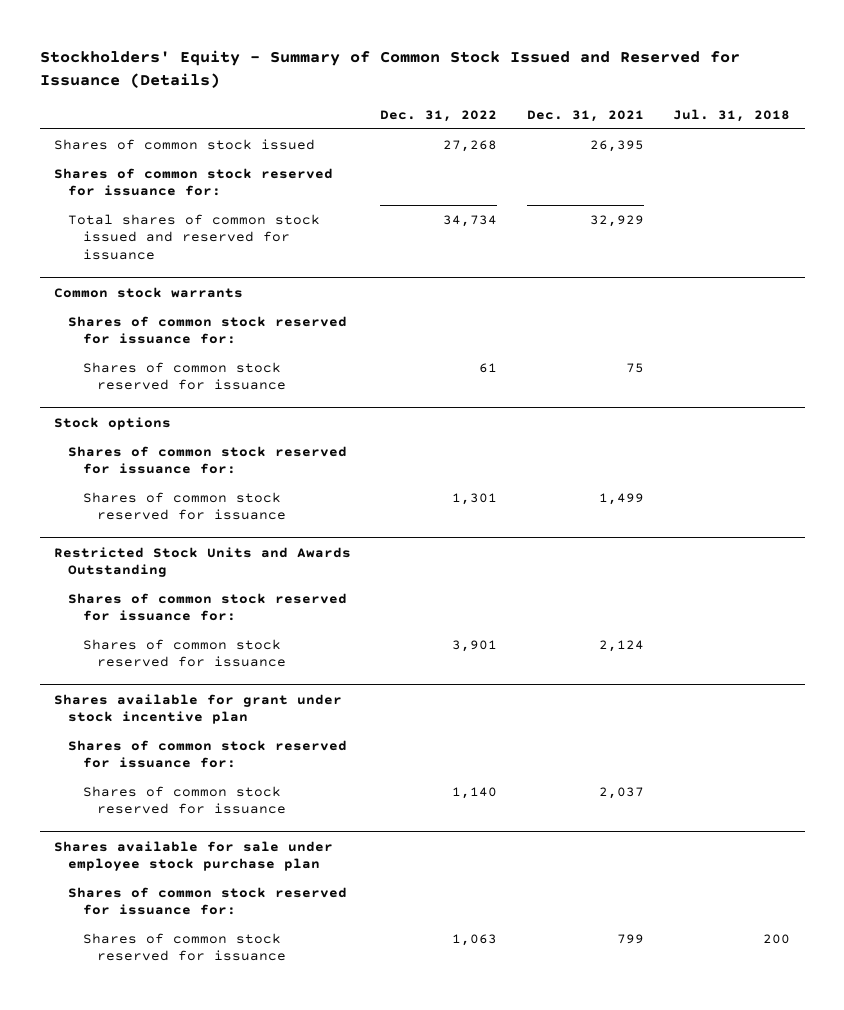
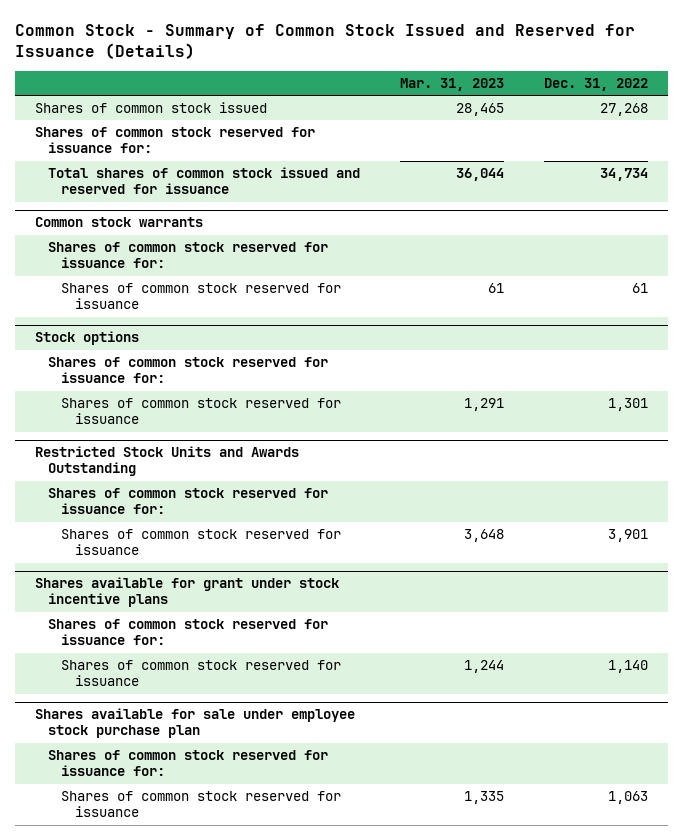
- Stockholders' Equity - Summary of Common Stock Issued and Reserved for Issuance (Details)
+ Common Stock - Summary of Common Stock Issued and Reserved for Issuance (Details)
- | Dec. 31, 2022 | Dec. 31, 2021 | Jul. 31, 2018
+ | Mar. 31, 2023 | Dec. 31, 2022
- Shares available for grant under stock incentive plan
+ Shares available for grant under stock incentive plans

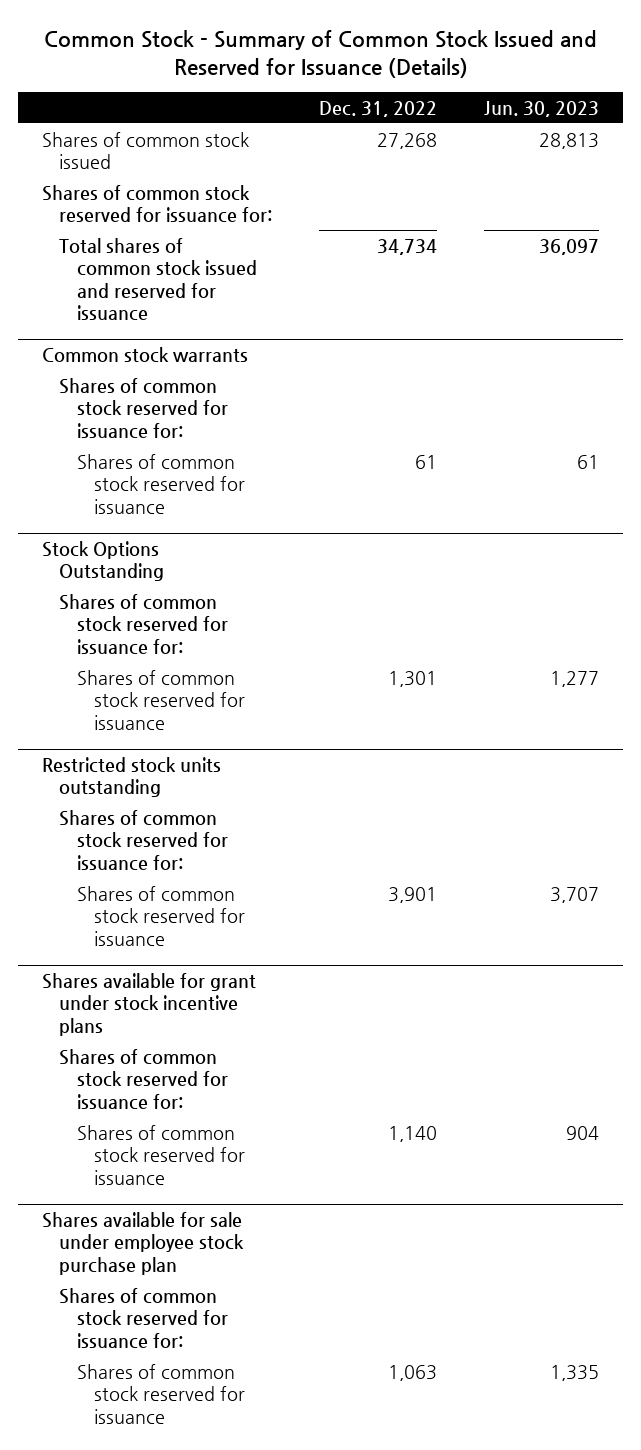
- | Mar. 31, 2023 | Dec. 31, 2022
+ | Dec. 31, 2022 | Jun. 30, 2023
- Stock options
+ Stock Options Outstanding
- Restricted Stock Units and Awards Outstanding
+ Restricted stock units outstanding

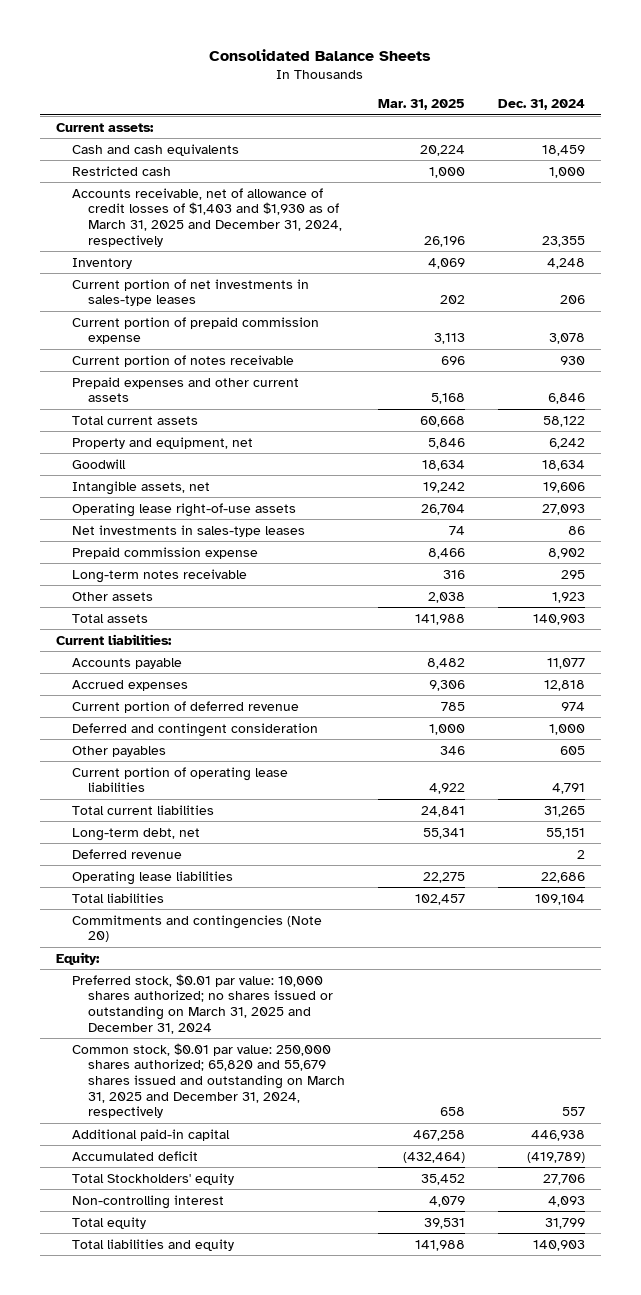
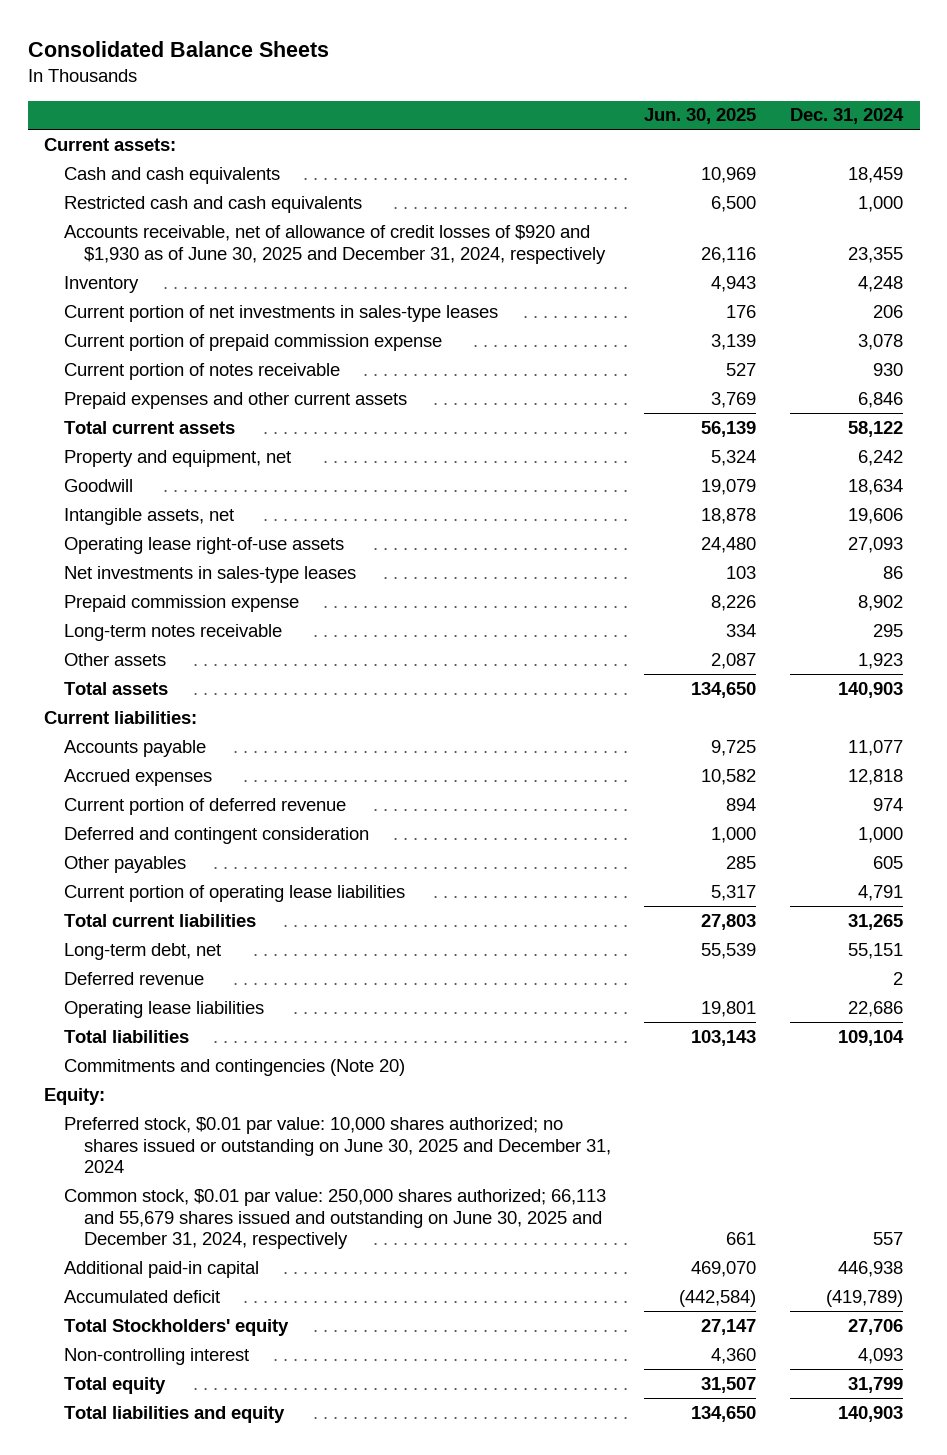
- | Mar. 31, 2025 | Dec. 31, 2024
+ | Jun. 30, 2025 | Dec. 31, 2024
- Restricted cash | 1,000 | 1,000
- Accounts receivable, net of allowance of credit losses of $1,403 and $1,930 as of March 31, 2025 and December 31, 2024, respectively | 26,196 | 23,355
+ Restricted cash and cash equivalents | 6,500 | 1,000
+ Accounts receivable, net of allowance of credit losses of $920 and $1,930 as of June 30, 2025 and December 31, 2024, respectively | 26,116 | 23,355
- Preferred stock, $0.01 par value: 10,000 shares authorized; no shares issued or outstanding on March 31, 2025 and December 31, 2024
- Common stock, $0.01 par value: 250,000 shares authorized; 65,820 and 55,679 shares issued and outstanding on March 31, 2025 and December 31, 2024, respectively | 658 | 557
+ Preferred stock, $0.01 par value: 10,000 shares authorized; no shares issued or outstanding on June 30, 2025 and December 31, 2024
+ Common stock, $0.01 par value: 250,000 shares authorized; 66,113 and 55,679 shares issued and outstanding on June 30, 2025 and December 31, 2024, respectively | 661 | 557

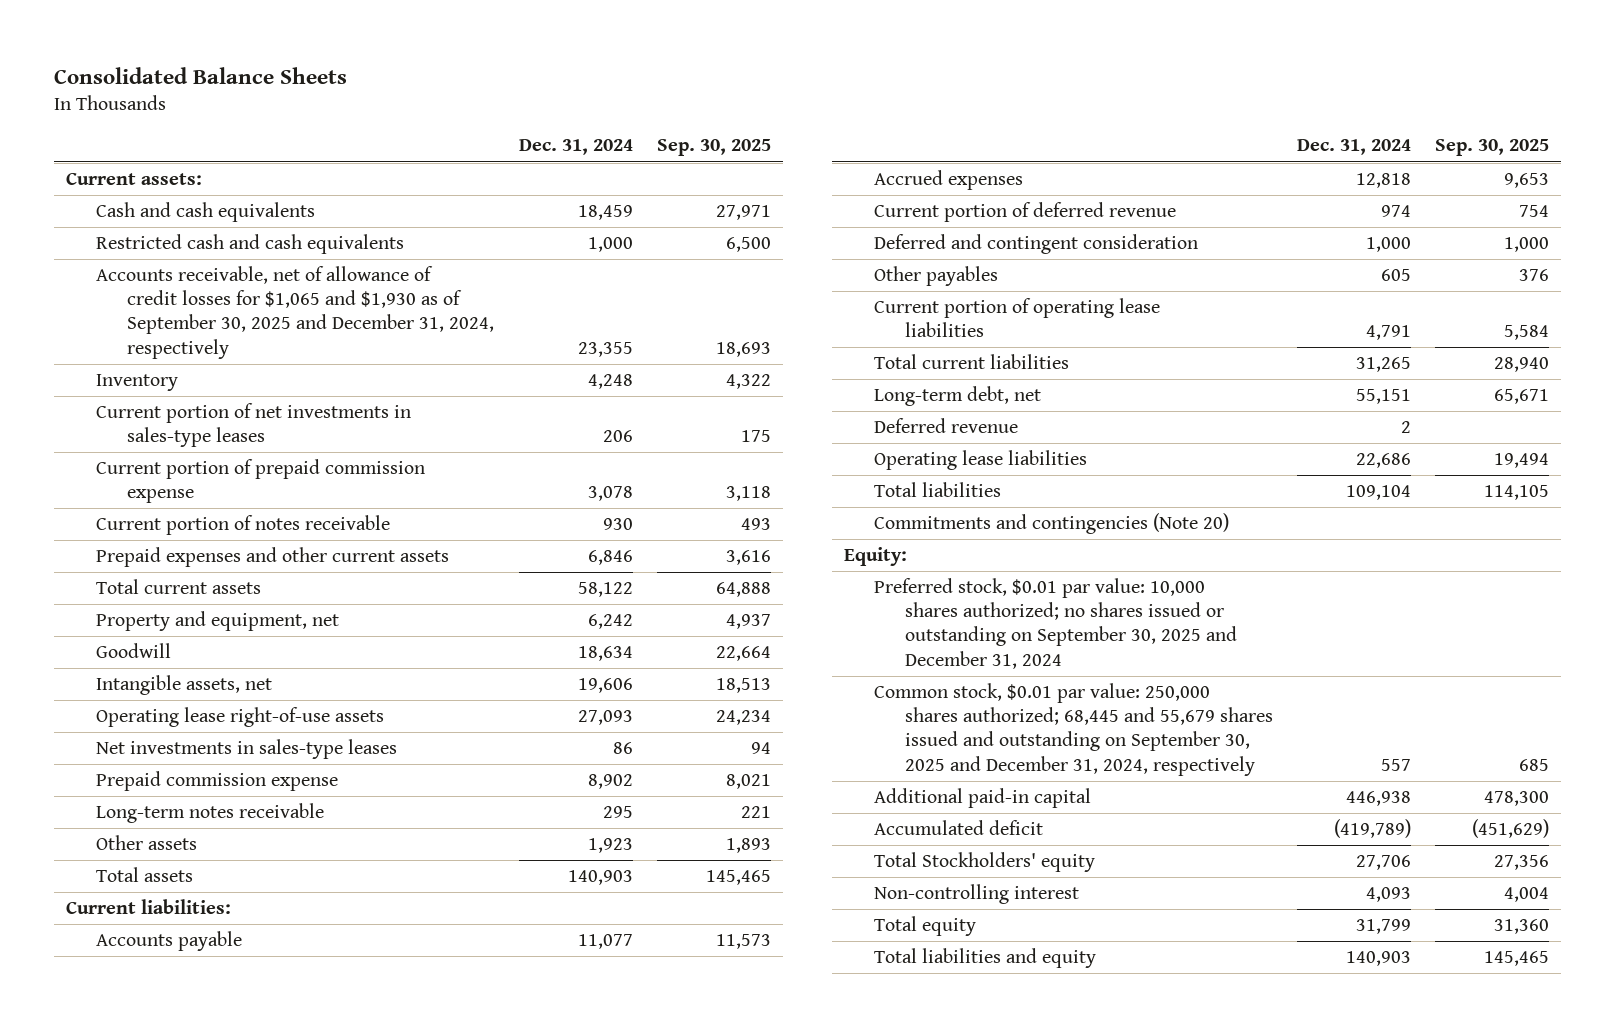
- | Jun. 30, 2025 | Dec. 31, 2024
+ | Dec. 31, 2024 | Sep. 30, 2025
- Accounts receivable, net of allowance of credit losses of $920 and $1,930 as of June 30, 2025 and December 31, 2024, respectively | 26,116 | 23,355
+ Accounts receivable, net of allowance of credit losses for $1,065 and $1,930 as of September 30, 2025 and December 31, 2024, respectively | 23,355 | 18,693
- Preferred stock, $0.01 par value: 10,000 shares authorized; no shares issued or outstanding on June 30, 2025 and December 31, 2024
- Common stock, $0.01 par value: 250,000 shares authorized; 66,113 and 55,679 shares issued and outstanding on June 30, 2025 and December 31, 2024, respectively | 661 | 557
+ Preferred stock, $0.01 par value: 10,000 shares authorized; no shares issued or outstanding on September 30, 2025 and December 31, 2024
+ Common stock, $0.01 par value: 250,000 shares authorized; 68,445 and 55,679 shares issued and outstanding on September 30, 2025 and December 31, 2024, respectively | 557 | 685

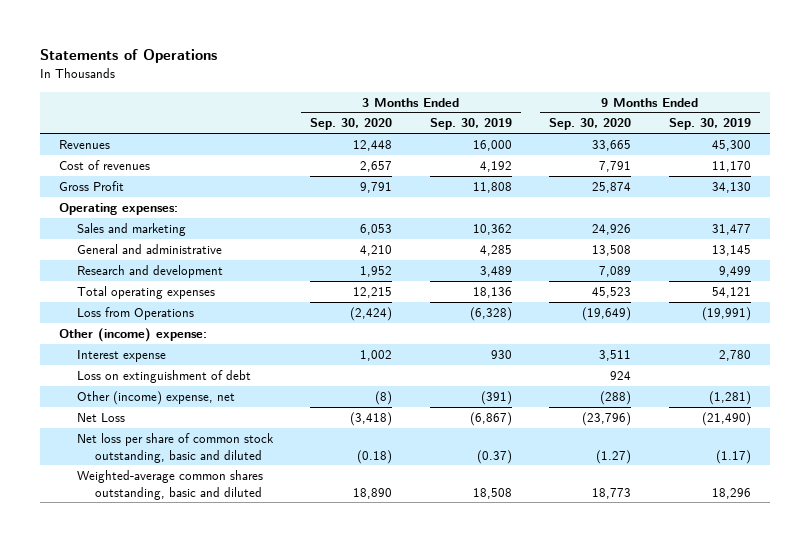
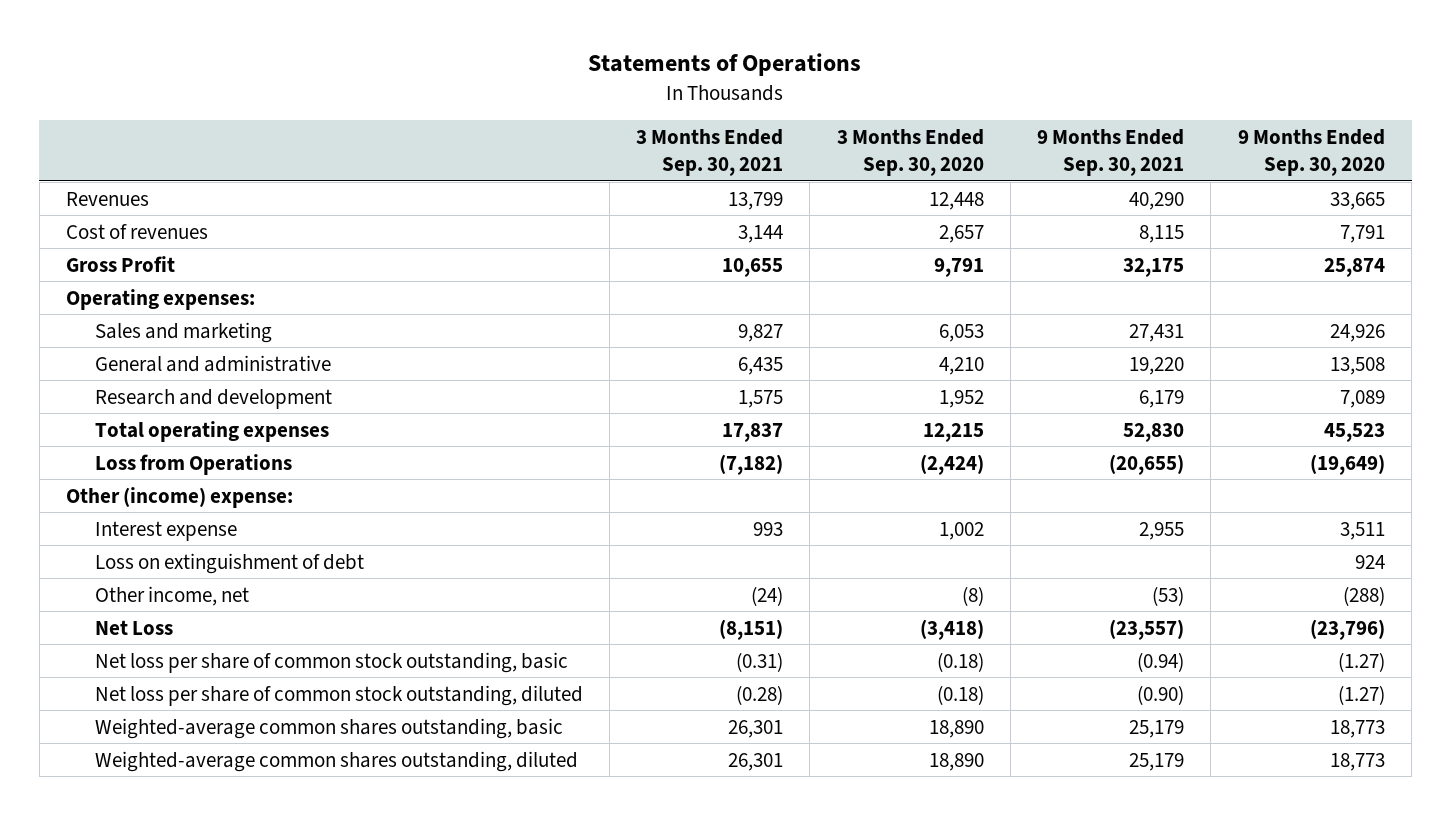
- | 3 Months Ended Sep. 30, 2020 | 3 Months Ended Sep. 30, 2019 | 9 Months Ended Sep. 30, 2020 | 9 Months Ended Sep. 30, 2019
+ | 3 Months Ended Sep. 30, 2021 | 3 Months Ended Sep. 30, 2020 | 9 Months Ended Sep. 30, 2021 | 9 Months Ended Sep. 30, 2020
- Other (income) expense, net | (8) | (391) | (288) | (1,281)
+ Other income, net | (24) | (8) | (53) | (288)
- Net loss per share of common stock outstanding, basic and diluted | (0.18) | (0.37) | (1.27) | (1.17)
- Weighted-average common shares outstanding, basic and diluted | 18,890 | 18,508 | 18,773 | 18,296
+ Net loss per share of common stock outstanding, basic | (0.31) | (0.18) | (0.94) | (1.27)
+ Net loss per share of common stock outstanding, diluted | (0.28) | (0.18) | (0.90) | (1.27)
+ Weighted-average common shares outstanding, basic | 26,301 | 18,890 | 25,179 | 18,773
+ Weighted-average common shares outstanding, diluted | 26,301 | 18,890 | 25,179 | 18,773

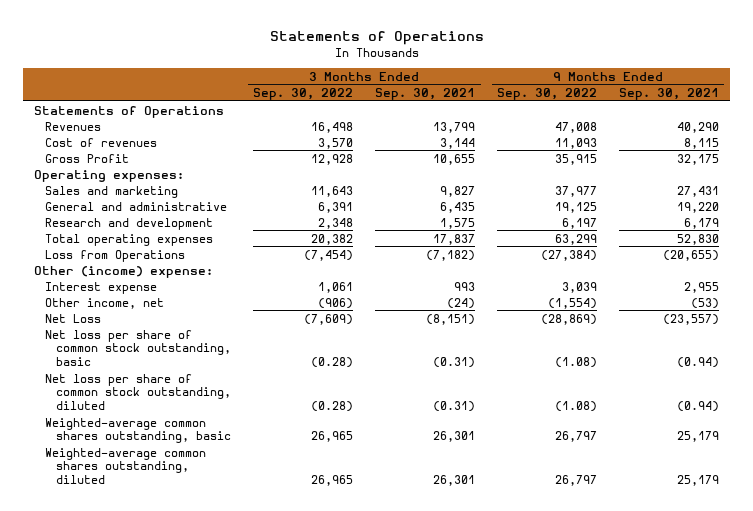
- | 3 Months Ended Sep. 30, 2021 | 3 Months Ended Sep. 30, 2020 | 9 Months Ended Sep. 30, 2021 | 9 Months Ended Sep. 30, 2020
+ | 3 Months Ended Sep. 30, 2022 | 3 Months Ended Sep. 30, 2021 | 9 Months Ended Sep. 30, 2022 | 9 Months Ended Sep. 30, 2021
+ Statements of Operations
- Loss on extinguishment of debt | | | | 924
- Net loss per share of common stock outstanding, diluted | (0.28) | (0.18) | (0.90) | (1.27)
+ Net loss per share of common stock outstanding, diluted | (0.28) | (0.31) | (1.08) | (0.94)

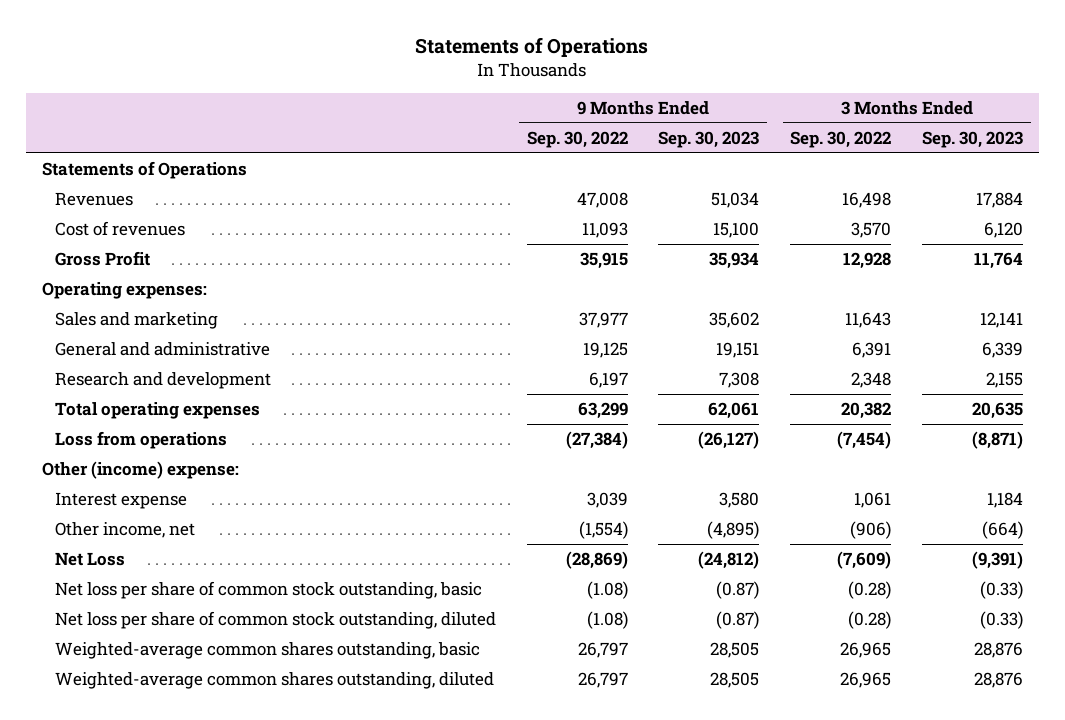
- | 3 Months Ended Sep. 30, 2022 | 3 Months Ended Sep. 30, 2021 | 9 Months Ended Sep. 30, 2022 | 9 Months Ended Sep. 30, 2021
+ | 9 Months Ended Sep. 30, 2022 | 9 Months Ended Sep. 30, 2023 | 3 Months Ended Sep. 30, 2022 | 3 Months Ended Sep. 30, 2023
- Loss from Operations | (7,454) | (7,182) | (27,384) | (20,655)
+ Loss from operations | (27,384) | (26,127) | (7,454) | (8,871)

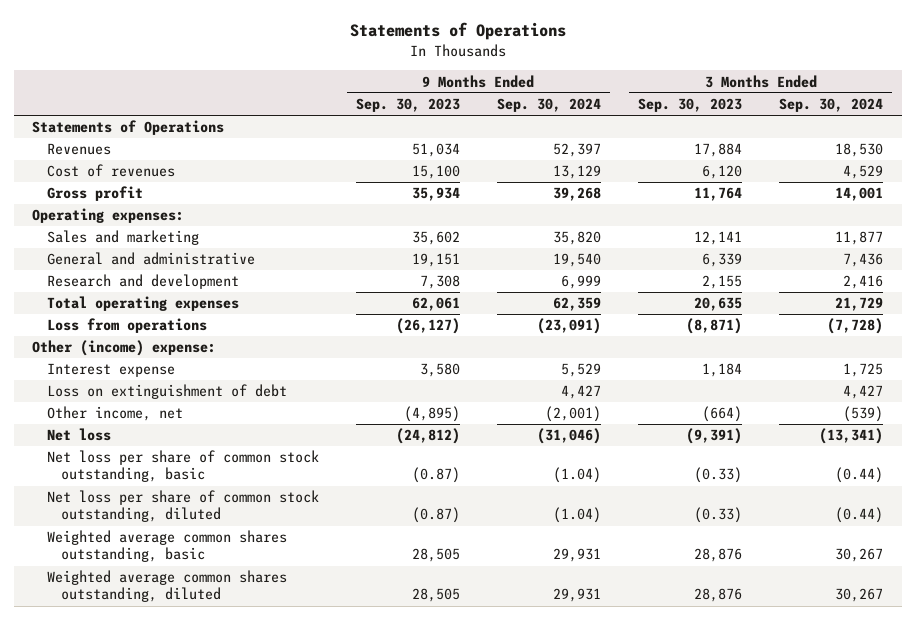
- | 9 Months Ended Sep. 30, 2022 | 9 Months Ended Sep. 30, 2023 | 3 Months Ended Sep. 30, 2022 | 3 Months Ended Sep. 30, 2023
+ | 9 Months Ended Sep. 30, 2023 | 9 Months Ended Sep. 30, 2024 | 3 Months Ended Sep. 30, 2023 | 3 Months Ended Sep. 30, 2024
- Gross Profit | 35,915 | 35,934 | 12,928 | 11,764
+ Gross profit | 35,934 | 39,268 | 11,764 | 14,001
+ Loss on extinguishment of debt | | 4,427 | | 4,427
- Net Loss | (28,869) | (24,812) | (7,609) | (9,391)
+ Net loss | (24,812) | (31,046) | (9,391) | (13,341)
- Weighted-average common shares outstanding, basic | 26,797 | 28,505 | 26,965 | 28,876
- Weighted-average common shares outstanding, diluted | 26,797 | 28,505 | 26,965 | 28,876
+ Weighted average common shares outstanding, basic | 28,505 | 29,931 | 28,876 | 30,267
+ Weighted average common shares outstanding, diluted | 28,505 | 29,931 | 28,876 | 30,267

